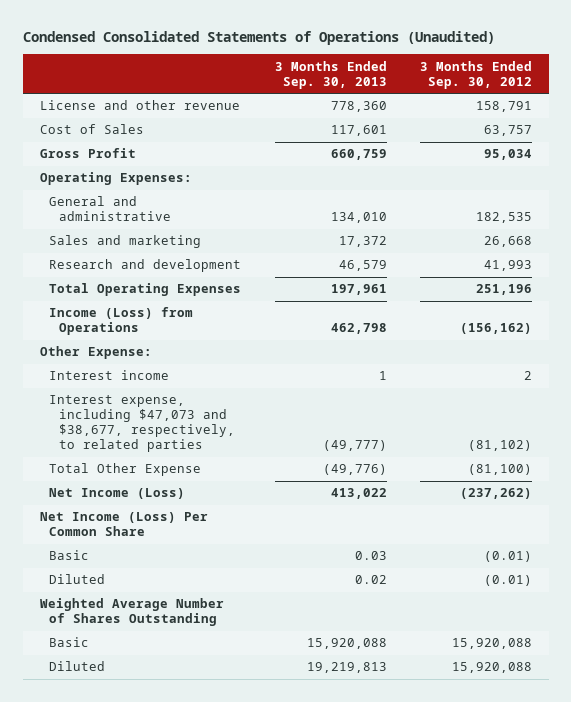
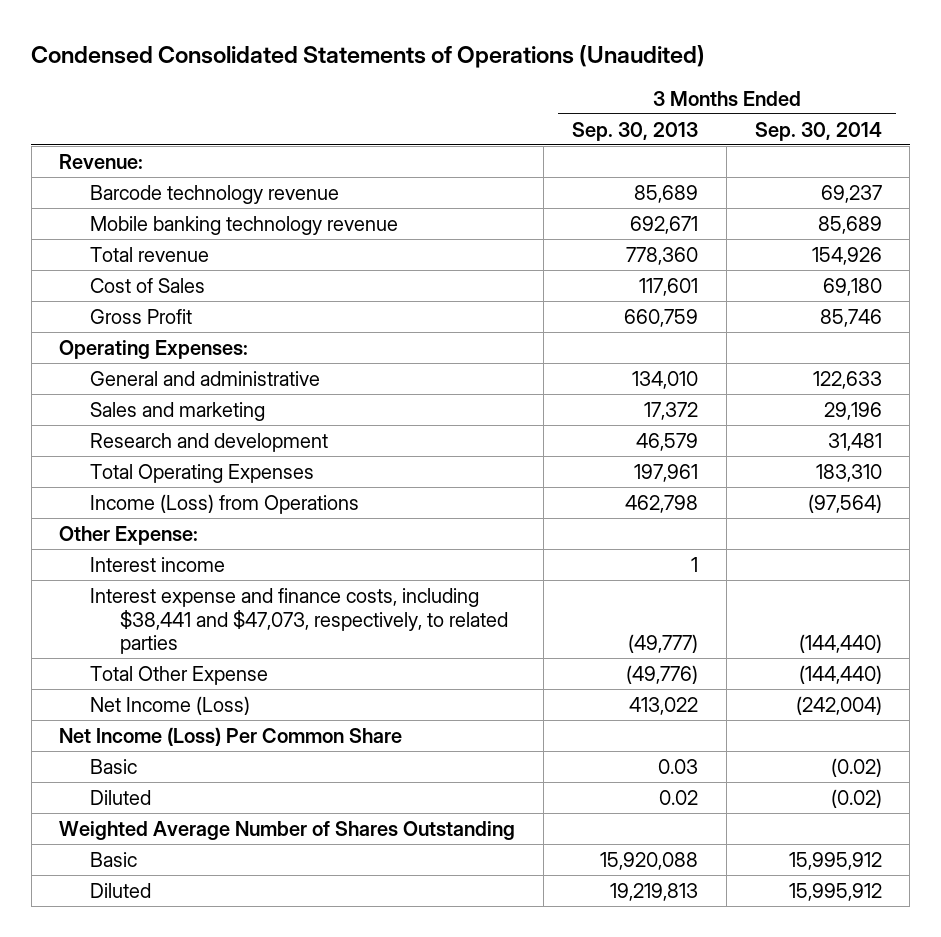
- | 3 Months Ended Sep. 30, 2013 | 3 Months Ended Sep. 30, 2012
+ | 3 Months Ended Sep. 30, 2013 | 3 Months Ended Sep. 30, 2014
- License and other revenue | 778,360 | 158,791
+ Revenue:
+ Barcode technology revenue | 85,689 | 69,237
+ Mobile banking technology revenue | 692,671 | 85,689
+ Total revenue | 778,360 | 154,926
- Interest expense, including $47,073 and $38,677, respectively, to related parties | (49,777) | (81,102)
+ Interest expense and finance costs, including $38,441 and $47,073, respectively, to related parties | (49,777) | (144,440)

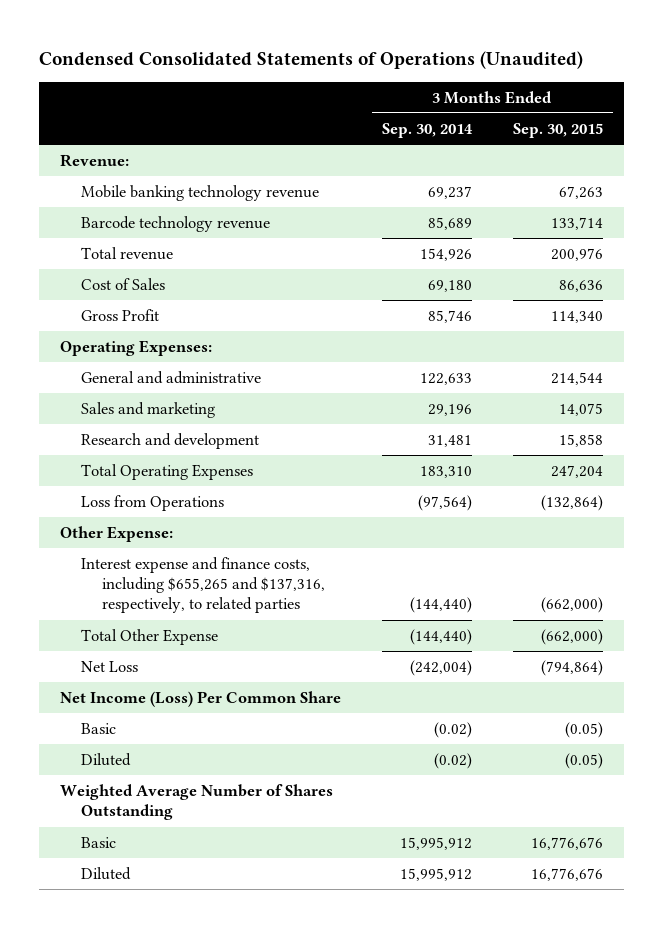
- | 3 Months Ended Sep. 30, 2013 | 3 Months Ended Sep. 30, 2014
+ | 3 Months Ended Sep. 30, 2014 | 3 Months Ended Sep. 30, 2015
- Barcode technology revenue | 85,689 | 69,237
- Mobile banking technology revenue | 692,671 | 85,689
+ Mobile banking technology revenue | 69,237 | 67,263
+ Barcode technology revenue | 85,689 | 133,714
- Income (Loss) from Operations | 462,798 | (97,564)
+ Loss from Operations | (97,564) | (132,864)
- Interest income | 1 |
- Interest expense and finance costs, including $38,441 and $47,073, respectively, to related parties | (49,777) | (144,440)
+ Interest expense and finance costs, including $655,265 and $137,316, respectively, to related parties | (144,440) | (662,000)
- Net Income (Loss) | 413,022 | (242,004)
+ Net Loss | (242,004) | (794,864)

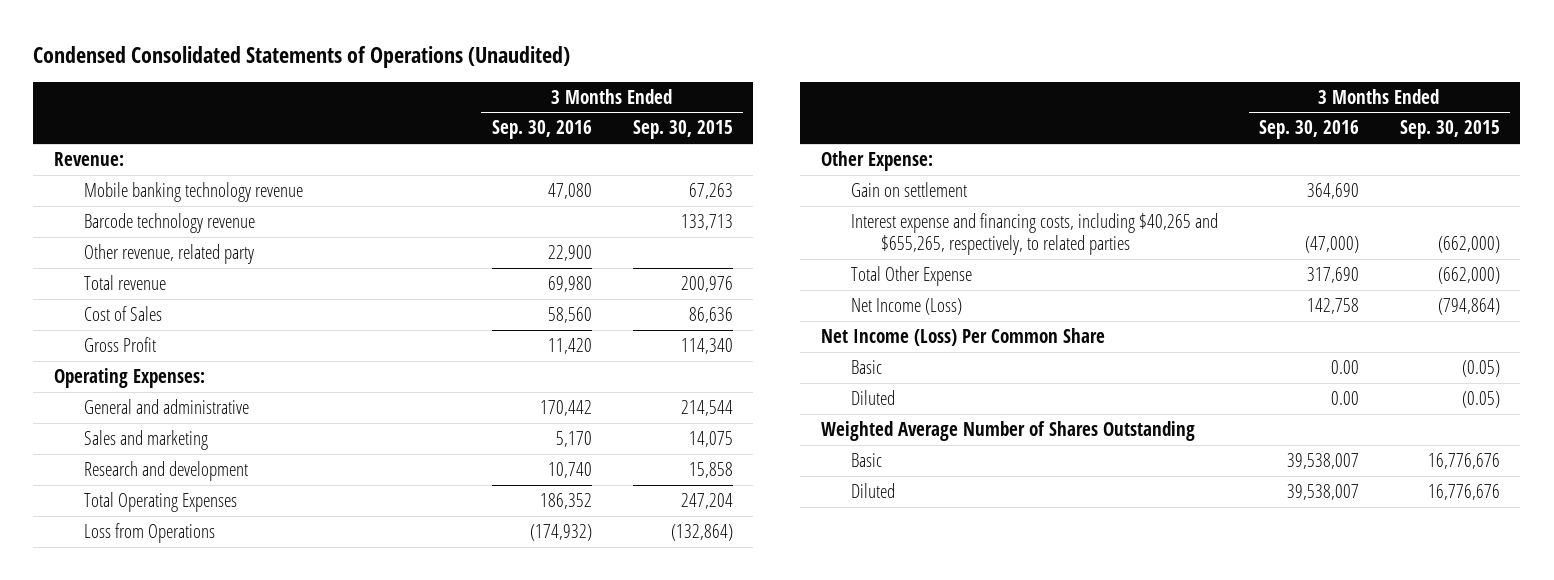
- | 3 Months Ended Sep. 30, 2014 | 3 Months Ended Sep. 30, 2015
+ | 3 Months Ended Sep. 30, 2016 | 3 Months Ended Sep. 30, 2015
- Barcode technology revenue | 85,689 | 133,714
+ Barcode technology revenue | | 133,713
+ Other revenue, related party | 22,900 |
- Interest expense and finance costs, including $655,265 and $137,316, respectively, to related parties | (144,440) | (662,000)
+ Gain on settlement | 364,690 |
+ Interest expense and financing costs, including $40,265 and $655,265, respectively, to related parties | (47,000) | (662,000)
- Net Loss | (242,004) | (794,864)
+ Net Income (Loss) | 142,758 | (794,864)

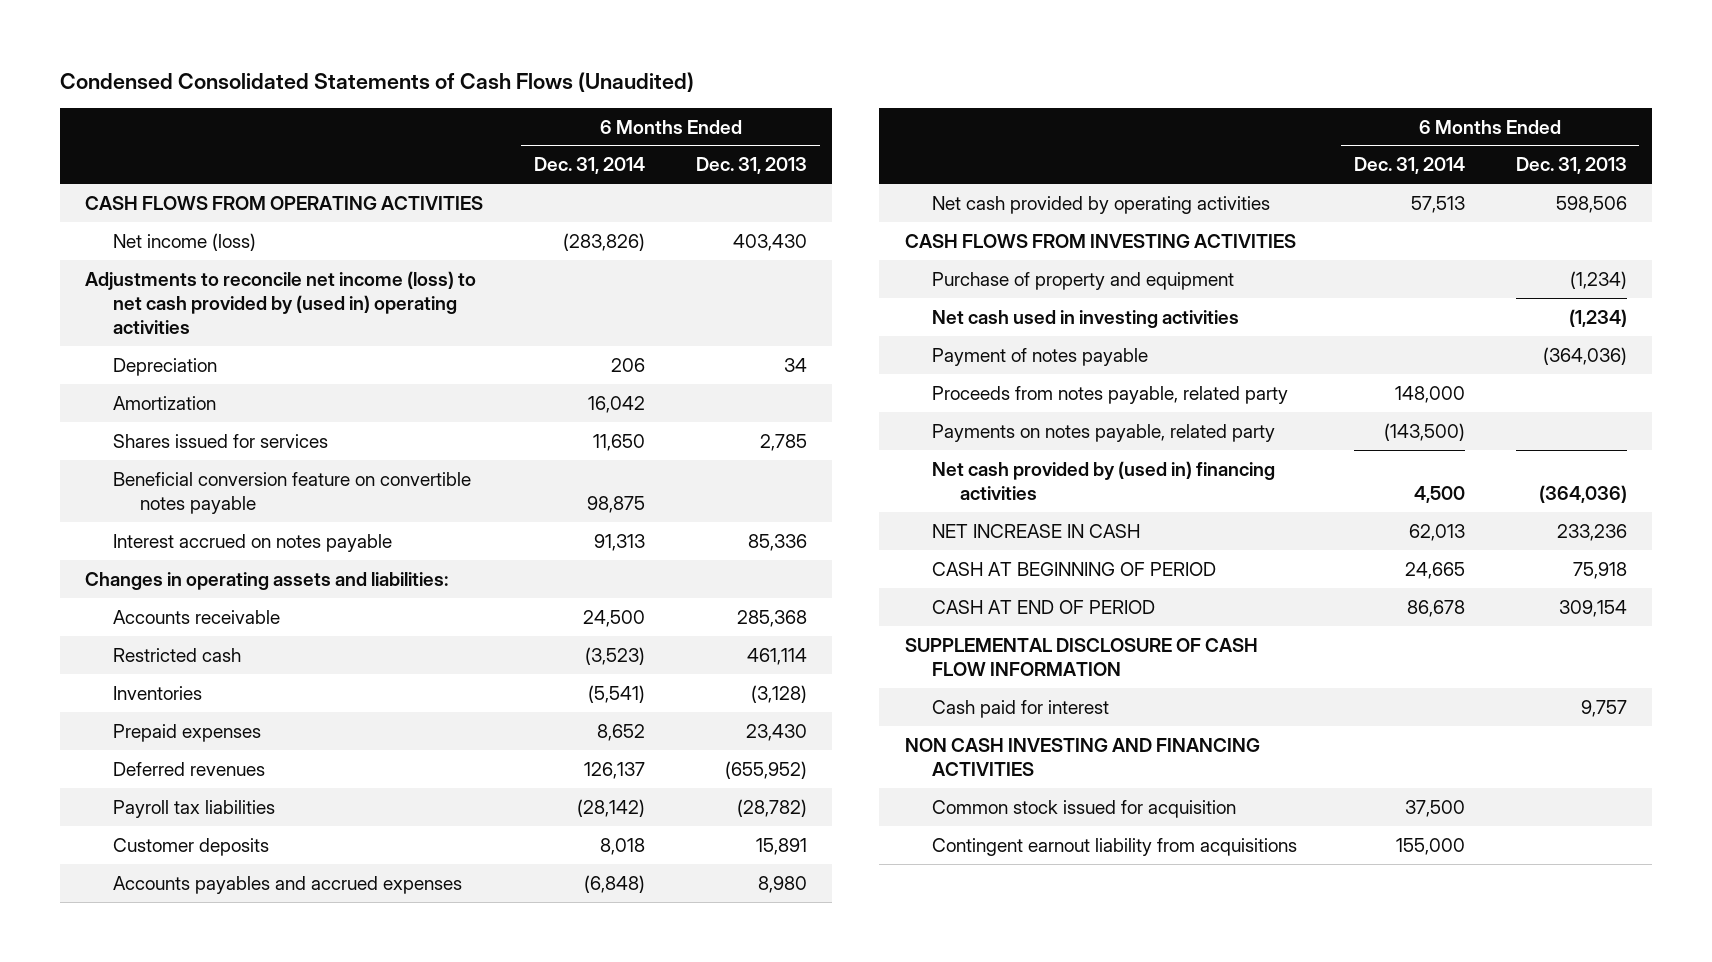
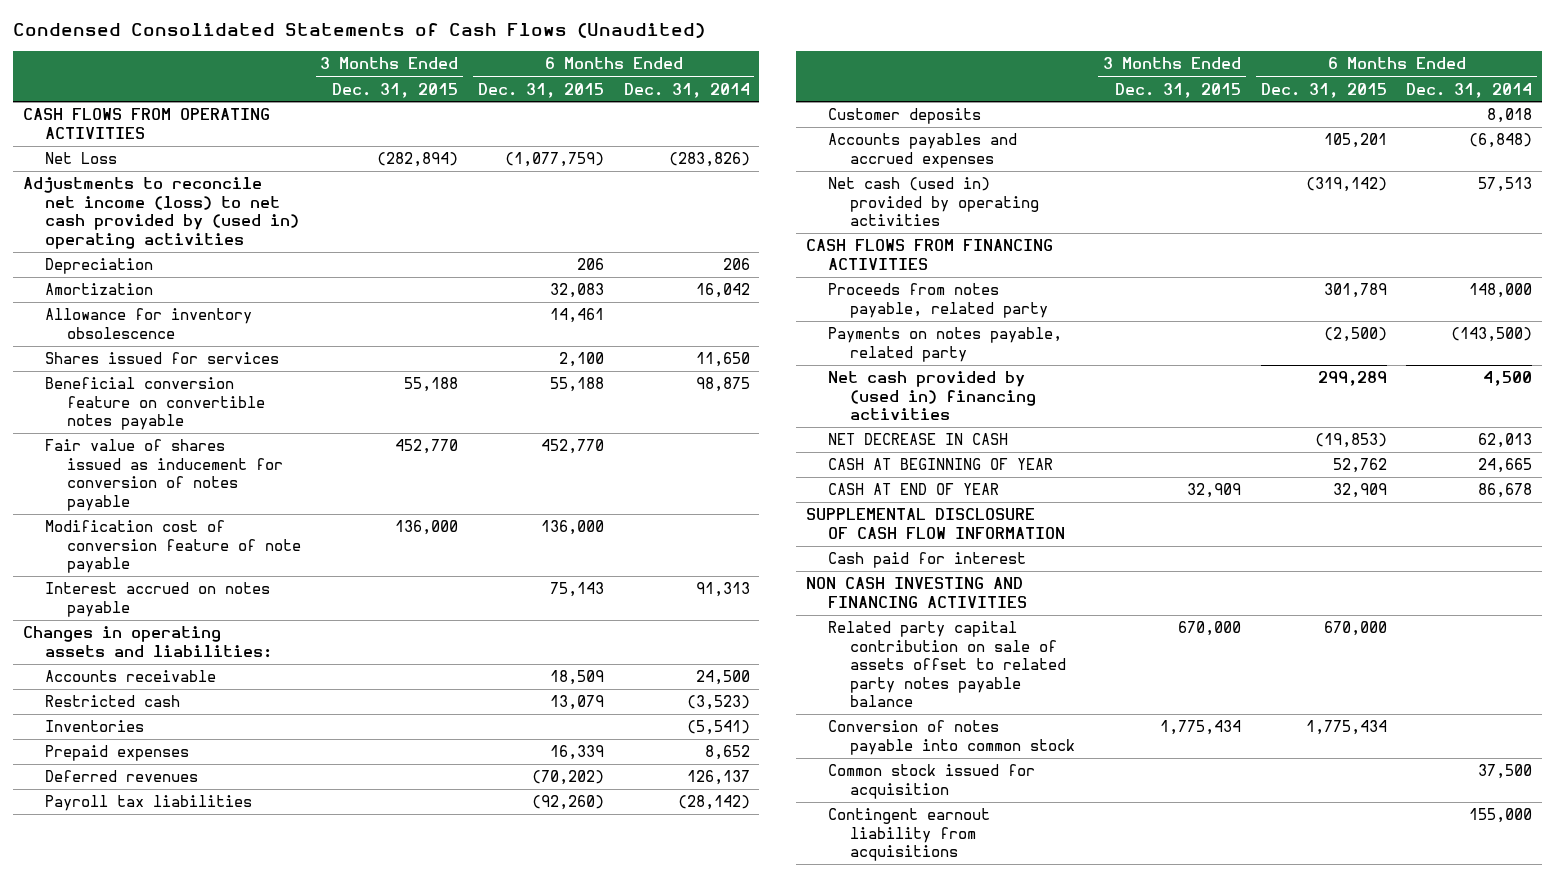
- | 6 Months Ended Dec. 31, 2014 | 6 Months Ended Dec. 31, 2013
+ | 3 Months Ended Dec. 31, 2015 | 6 Months Ended Dec. 31, 2015 | 6 Months Ended Dec. 31, 2014
- Net income (loss) | (283,826) | 403,430
+ Net Loss | (282,894) | (1,077,759) | (283,826)
+ Allowance for inventory obsolescence | | 14,461 |
+ Fair value of shares issued as inducement for conversion of notes payable | 452,770 | 452,770 |
+ Modification cost of conversion feature of note payable | 136,000 | 136,000 |
- Net cash provided by operating activities | 57,513 | 598,506
- CASH FLOWS FROM INVESTING ACTIVITIES
- Purchase of property and equipment | | (1,234)
- Net cash used in investing activities | | (1,234)
- Payment of notes payable | | (364,036)
+ Net cash (used in) provided by operating activities | | (319,142) | 57,513
+ CASH FLOWS FROM FINANCING ACTIVITIES
- NET INCREASE IN CASH | 62,013 | 233,236
- CASH AT BEGINNING OF PERIOD | 24,665 | 75,918
- CASH AT END OF PERIOD | 86,678 | 309,154
+ NET DECREASE IN CASH | | (19,853) | 62,013
+ CASH AT BEGINNING OF YEAR | | 52,762 | 24,665
+ CASH AT END OF YEAR | 32,909 | 32,909 | 86,678
+ Related party capital contribution on sale of assets offset to related party notes payable balance | 670,000 | 670,000 |
+ Conversion of notes payable into common stock | 1,775,434 | 1,775,434 |

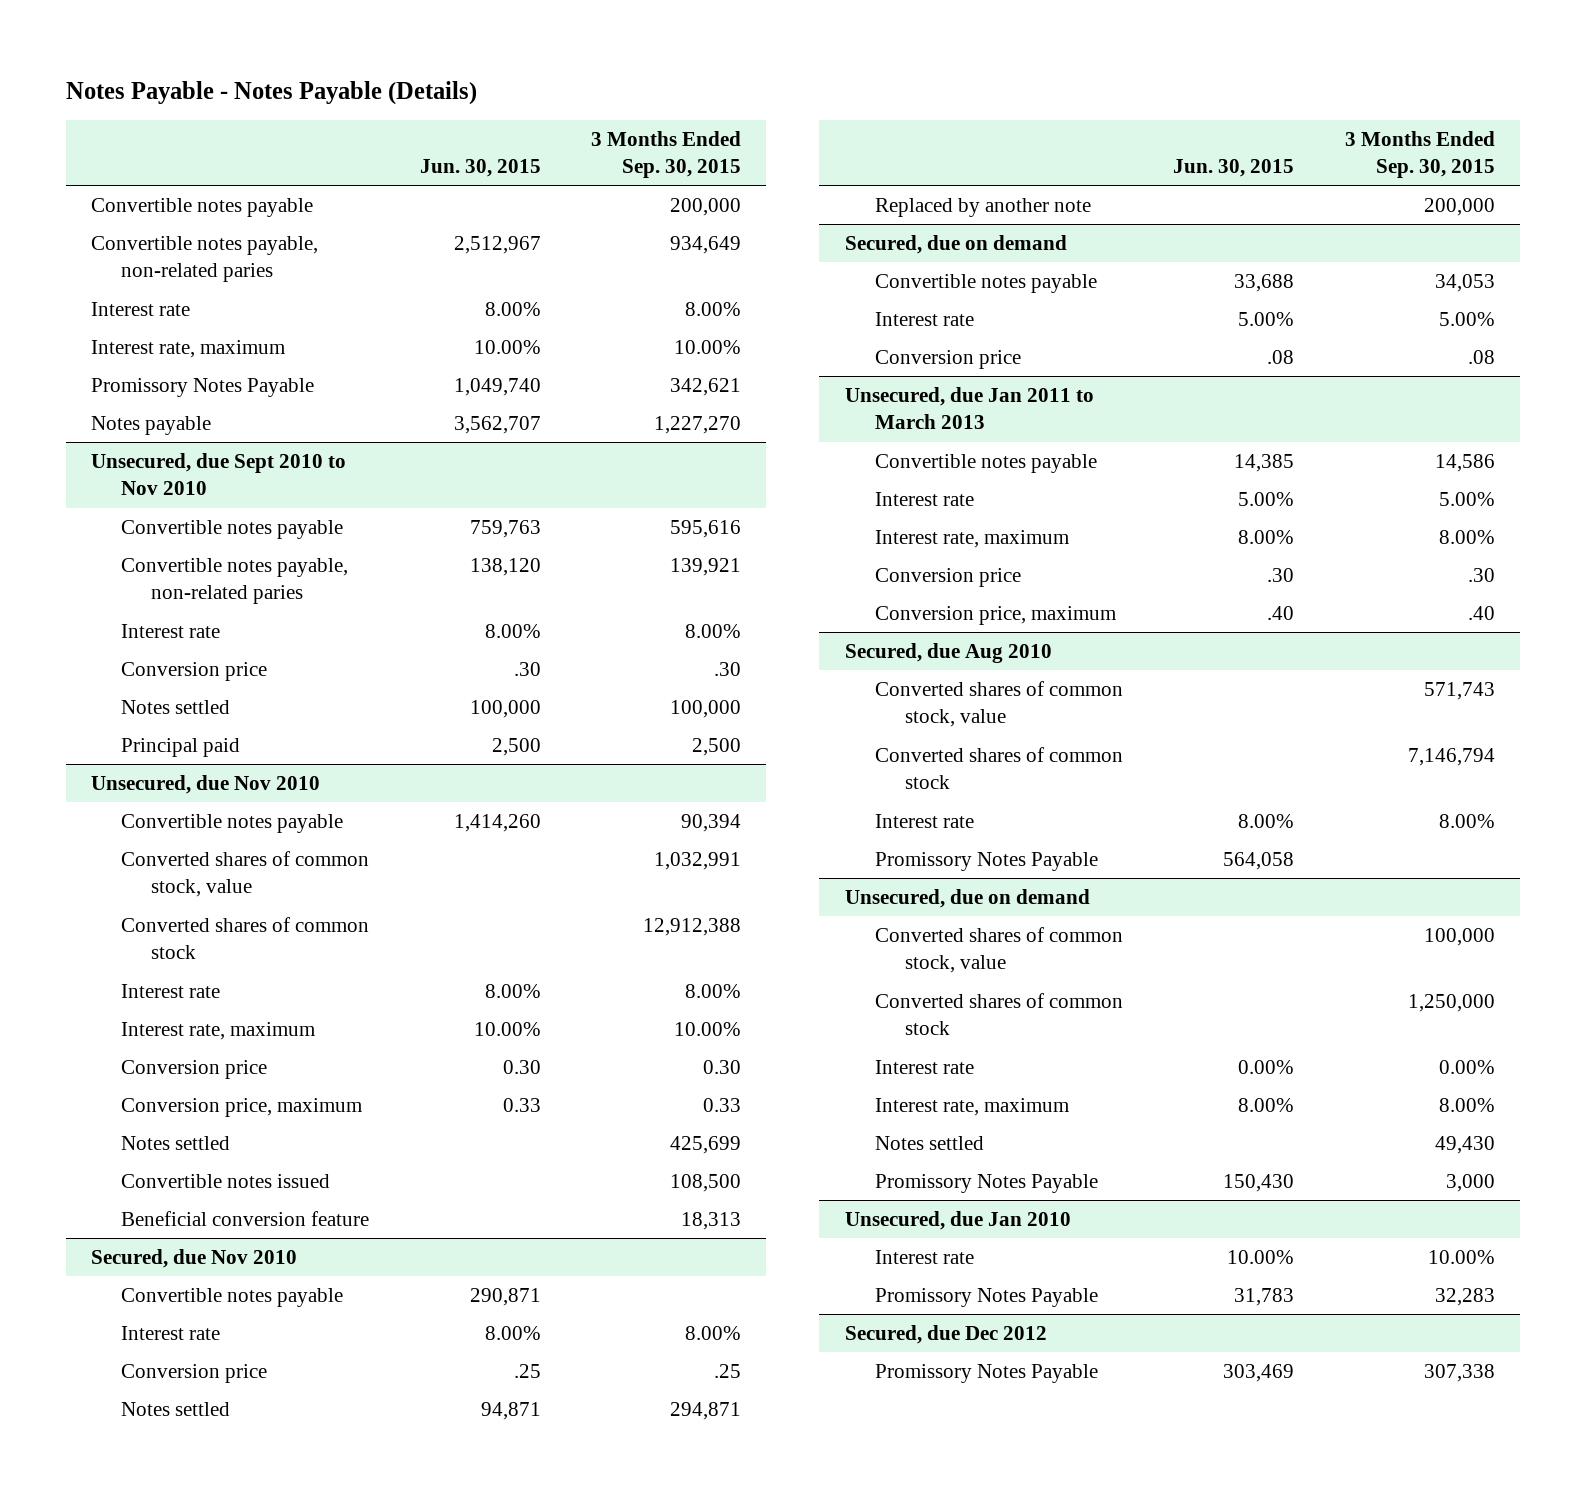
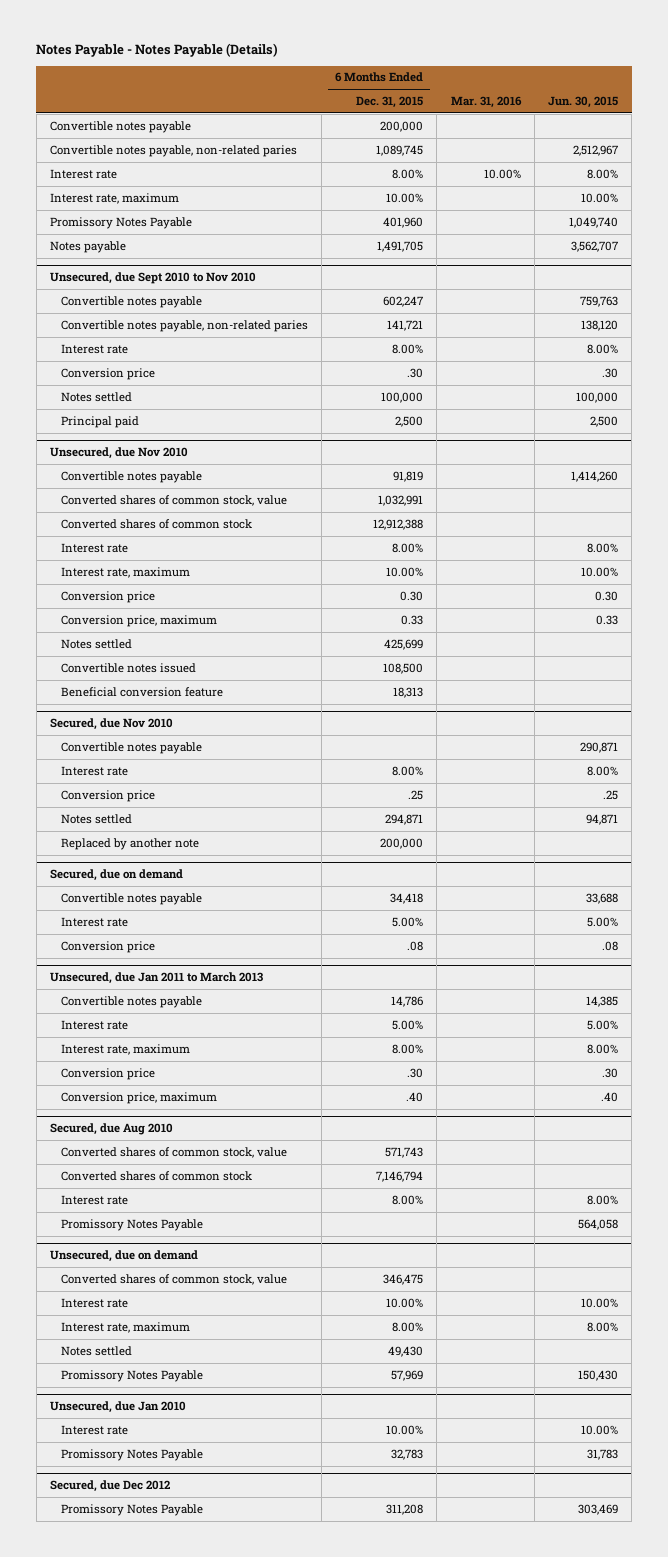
- | Jun. 30, 2015 | 3 Months Ended Sep. 30, 2015
+ | 6 Months Ended Dec. 31, 2015 | Mar. 31, 2016 | Jun. 30, 2015
@ Unsecured, due on demand
- Converted shares of common stock | | 1,250,000
- Interest rate | 0.00% | 0.00%
+ Interest rate | 10.00% | | 10.00%

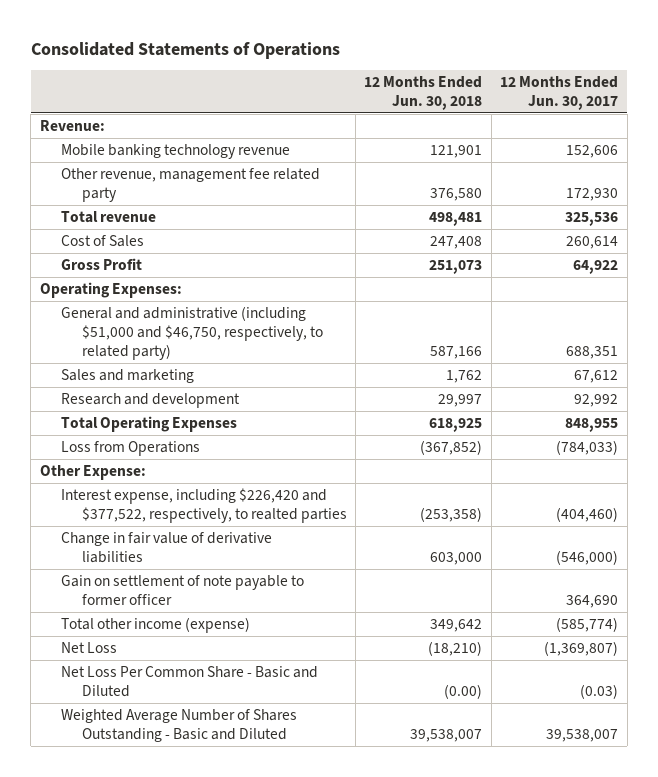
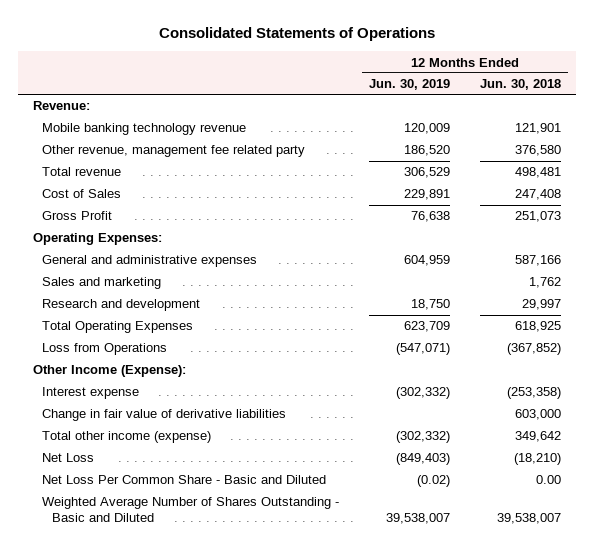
- | 12 Months Ended Jun. 30, 2018 | 12 Months Ended Jun. 30, 2017
+ | 12 Months Ended Jun. 30, 2019 | 12 Months Ended Jun. 30, 2018
- General and administrative (including $51,000 and $46,750, respectively, to related party) | 587,166 | 688,351
+ General and administrative expenses | 604,959 | 587,166
- Other Expense:
- Interest expense, including $226,420 and $377,522, respectively, to realted parties | (253,358) | (404,460)
+ Other Income (Expense):
+ Interest expense | (302,332) | (253,358)
- Gain on settlement of note payable to former officer | | 364,690
- Net Loss Per Common Share - Basic and Diluted | (0.00) | (0.03)
+ Net Loss Per Common Share - Basic and Diluted | (0.02) | 0.00

